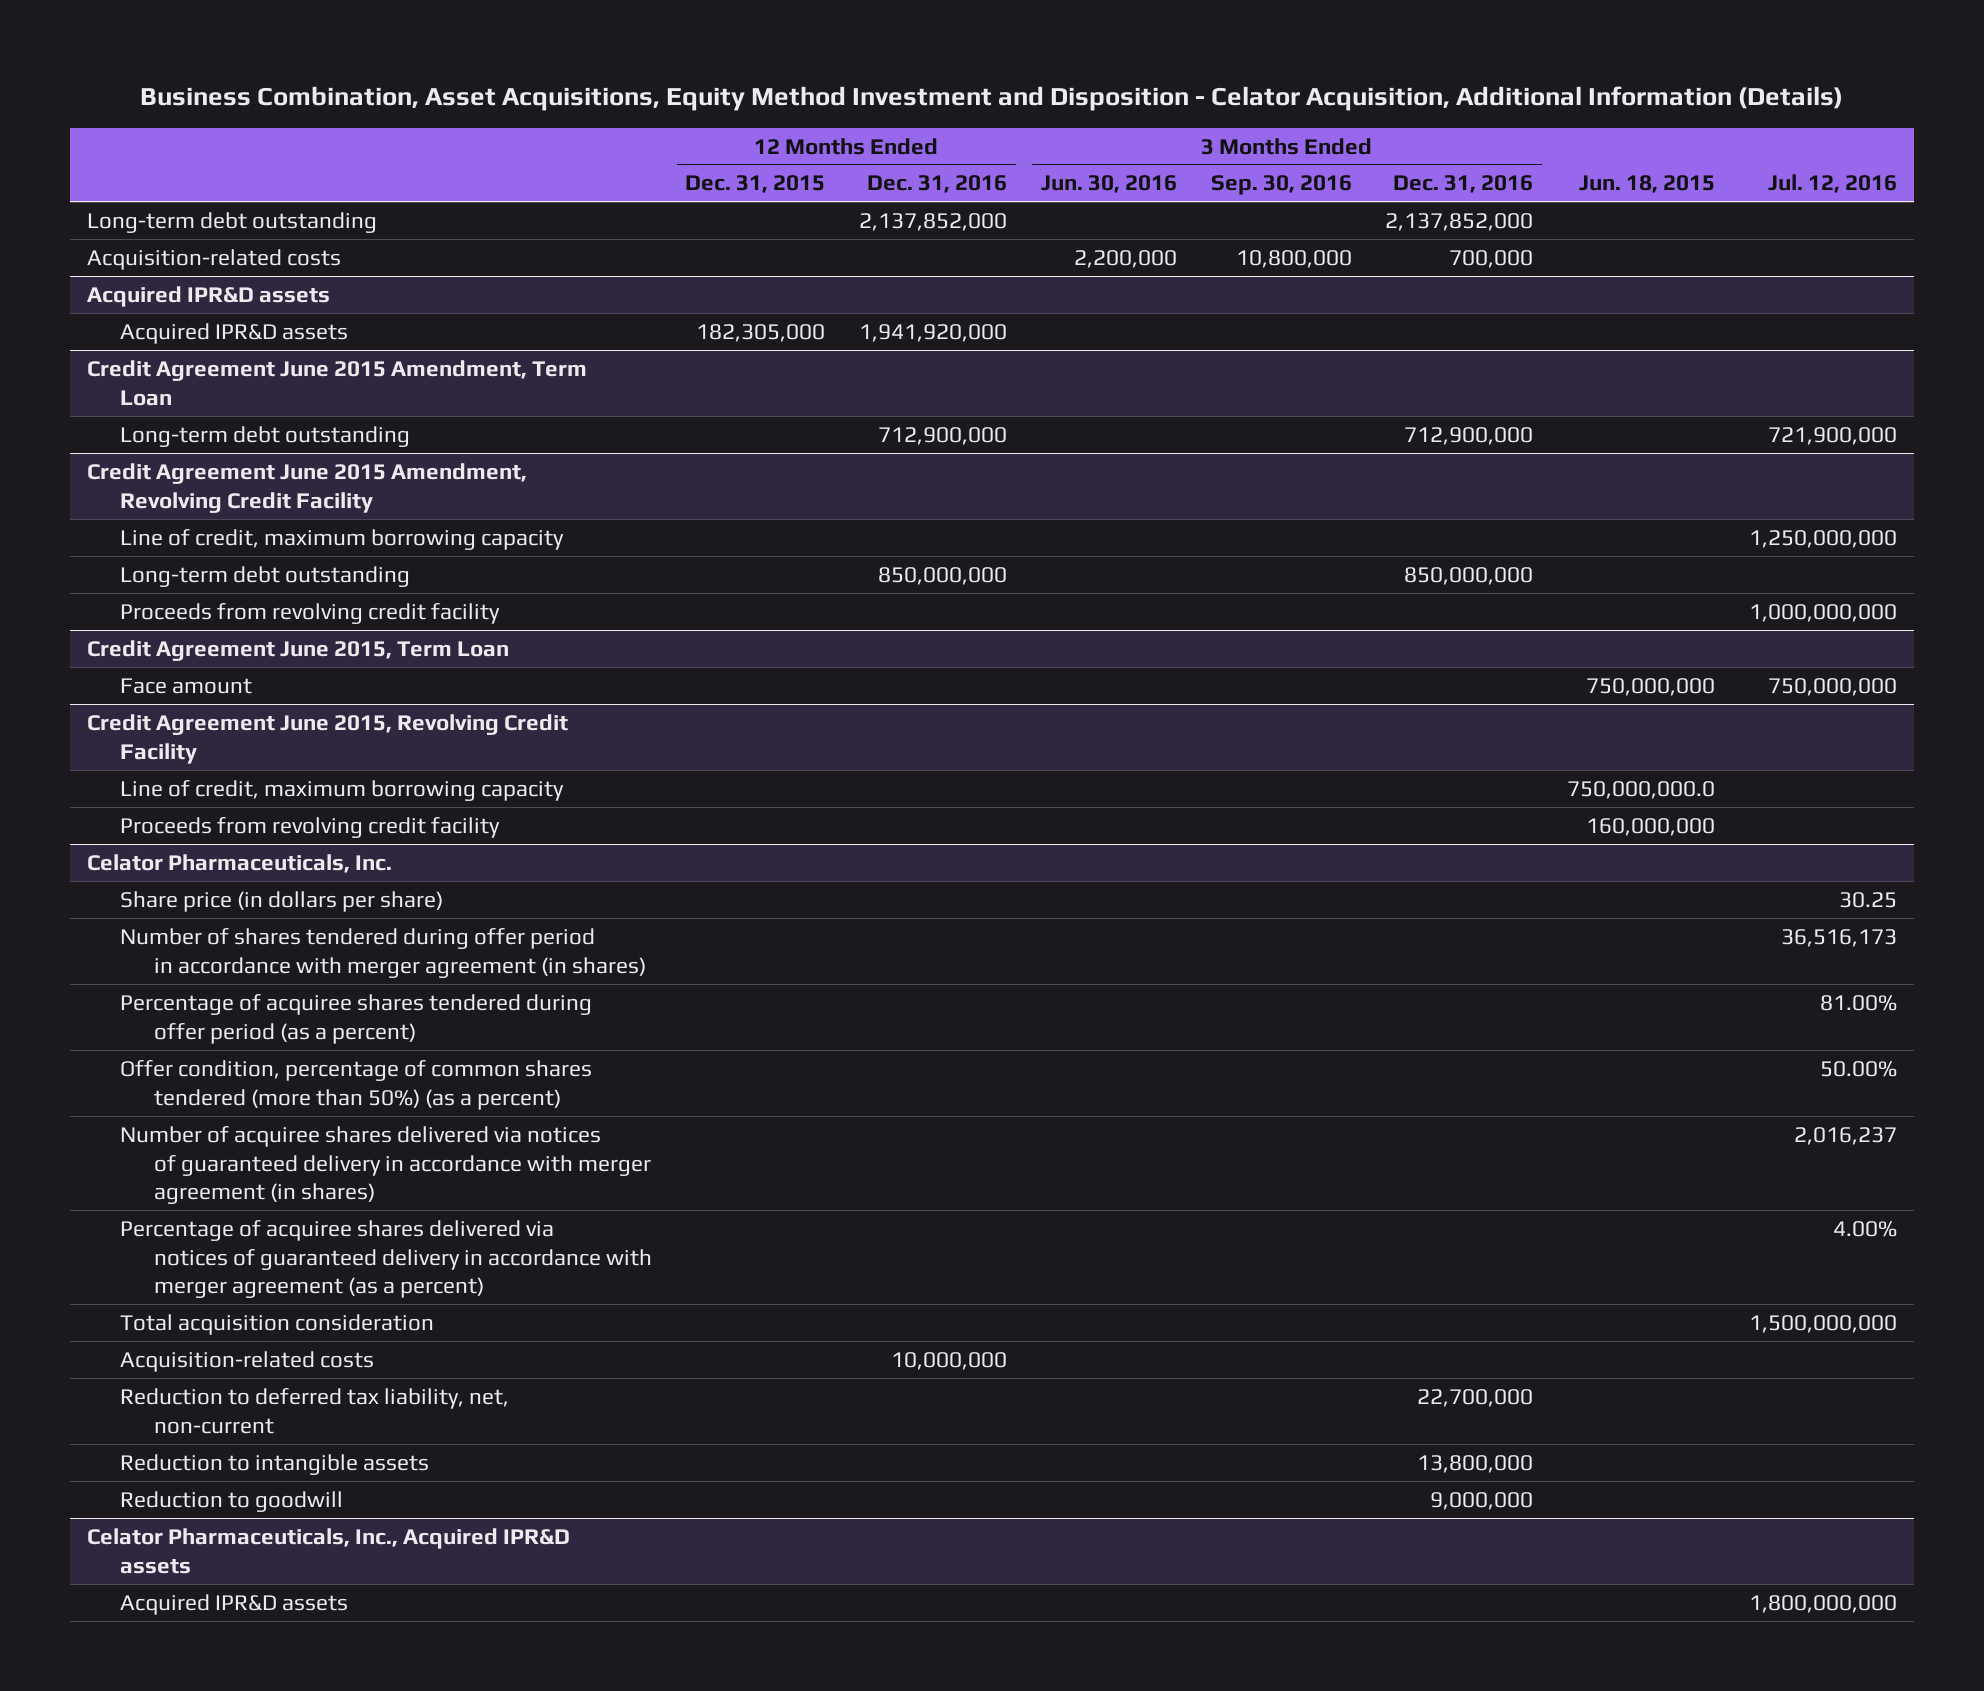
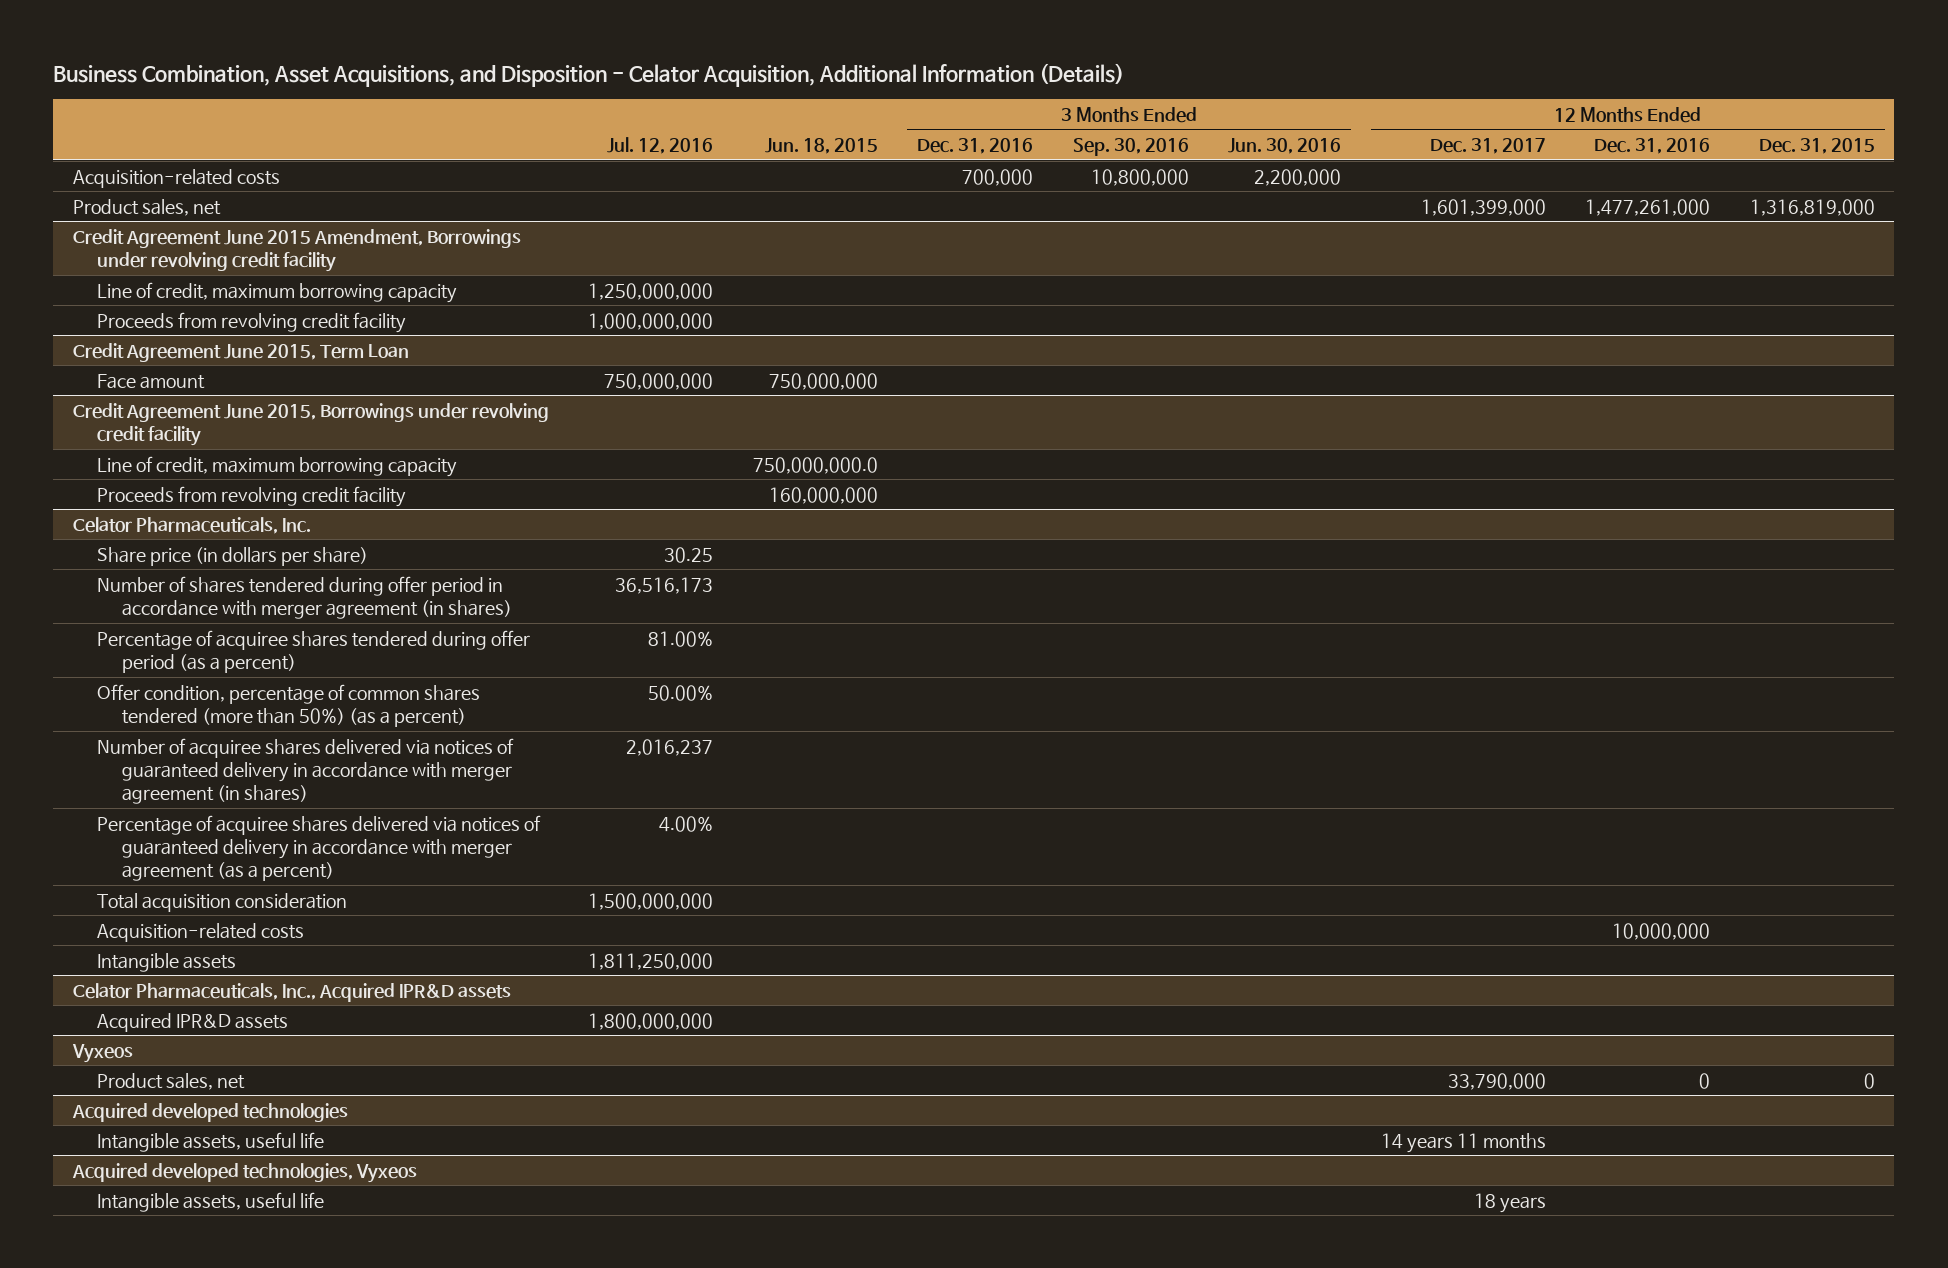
- Business Combination, Asset Acquisitions, Equity Method Investment and Disposition - Celator Acquisition, Additional Information (Details)
+ Business Combination, Asset Acquisitions, and Disposition - Celator Acquisition, Additional Information (Details)
- | 12 Months Ended Dec. 31, 2015 | 12 Months Ended Dec. 31, 2016 | 3 Months Ended Jun. 30, 2016 | 3 Months Ended Sep. 30, 2016 | 3 Months Ended Dec. 31, 2016 | Jun. 18, 2015 | Jul. 12, 2016
+ | Jul. 12, 2016 | Jun. 18, 2015 | 3 Months Ended Dec. 31, 2016 | 3 Months Ended Sep. 30, 2016 | 3 Months Ended Jun. 30, 2016 | 12 Months Ended Dec. 31, 2017 | 12 Months Ended Dec. 31, 2016 | 12 Months Ended Dec. 31, 2015
- Long-term debt outstanding | | 2,137,852,000 | | | 2,137,852,000 | |
- Acquired IPR&D assets
- Acquired IPR&D assets | 182,305,000 | 1,941,920,000 | | | | |
- Credit Agreement June 2015 Amendment, Term Loan
- Long-term debt outstanding | | 712,900,000 | | | 712,900,000 | | 721,900,000
- Credit Agreement June 2015 Amendment, Revolving Credit Facility
+ Product sales, net | | | | | | 1,601,399,000 | 1,477,261,000 | 1,316,819,000
+ Credit Agreement June 2015 Amendment, Borrowings under revolving credit facility
- Long-term debt outstanding | | 850,000,000 | | | 850,000,000 | |
- Credit Agreement June 2015, Revolving Credit Facility
+ Credit Agreement June 2015, Borrowings under revolving credit facility
@ Celator Pharmaceuticals, Inc.
- Reduction to deferred tax liability, net, non-current | | | | | 22,700,000 | |
- Reduction to intangible assets | | | | | 13,800,000 | |
- Reduction to goodwill | | | | | 9,000,000 | |
+ Intangible assets | 1,811,250,000 | | | | | | |
+ Vyxeos
+ Product sales, net | | | | | | 33,790,000 | 0 | 0
+ Acquired developed technologies
+ Intangible assets, useful life | | | | | | 14 years 11 months | |
+ Acquired developed technologies, Vyxeos
+ Intangible assets, useful life | | | | | | 18 years | |

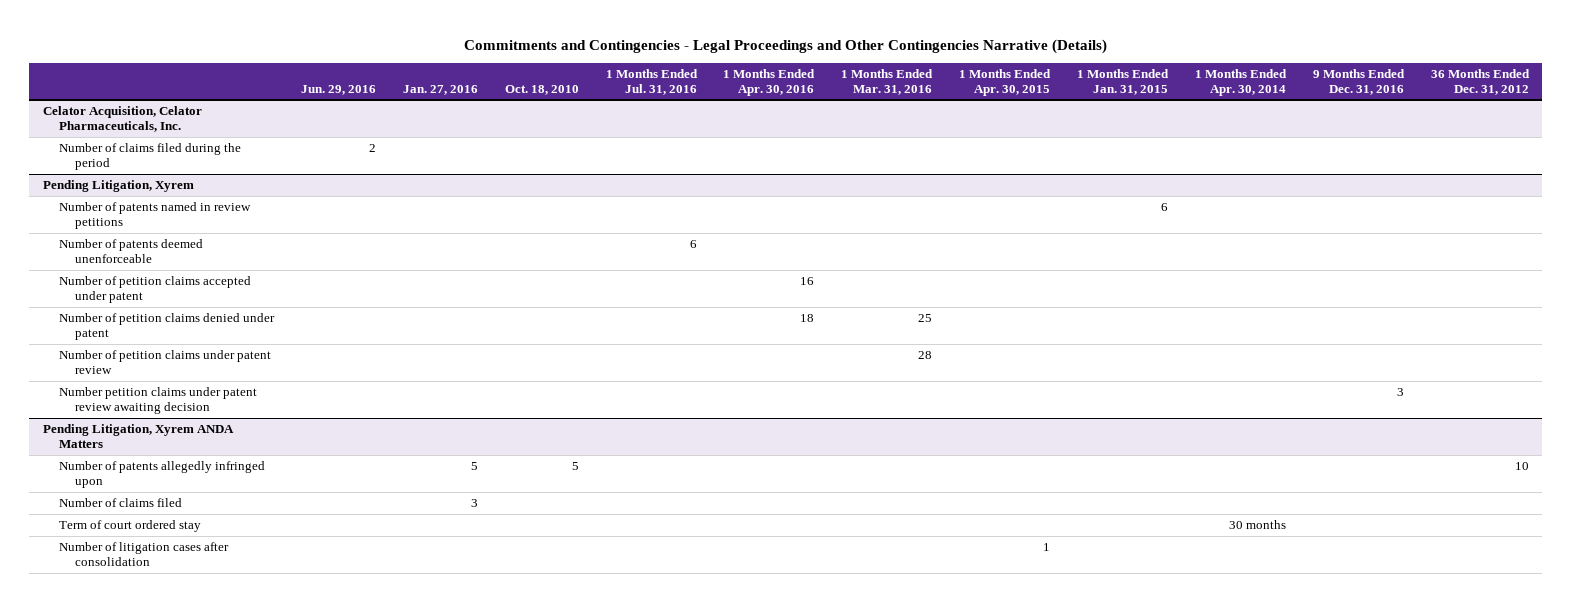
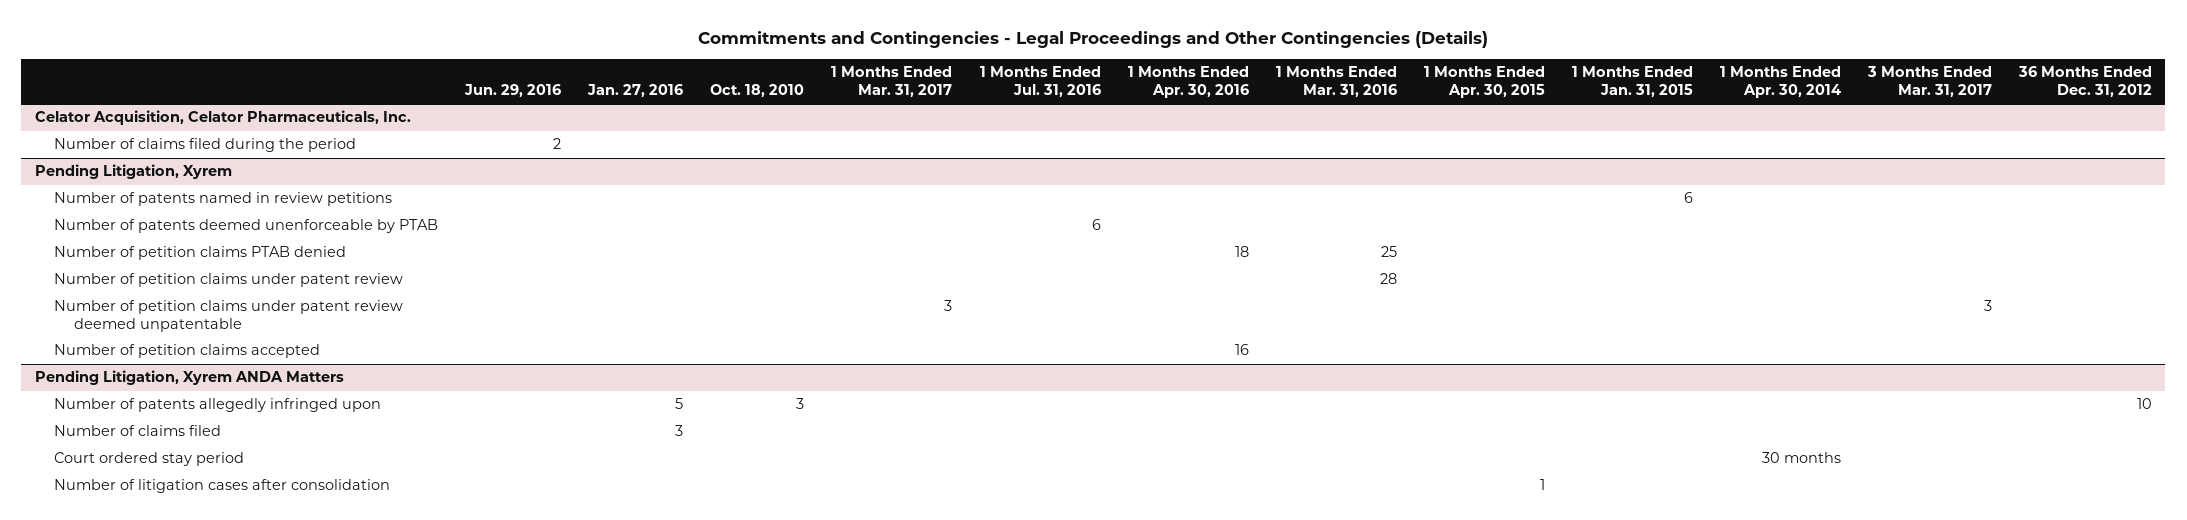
- Commitments and Contingencies - Legal Proceedings and Other Contingencies Narrative (Details)
+ Commitments and Contingencies - Legal Proceedings and Other Contingencies (Details)
- | Jun. 29, 2016 | Jan. 27, 2016 | Oct. 18, 2010 | 1 Months Ended Jul. 31, 2016 | 1 Months Ended Apr. 30, 2016 | 1 Months Ended Mar. 31, 2016 | 1 Months Ended Apr. 30, 2015 | 1 Months Ended Jan. 31, 2015 | 1 Months Ended Apr. 30, 2014 | 9 Months Ended Dec. 31, 2016 | 36 Months Ended Dec. 31, 2012
+ | Jun. 29, 2016 | Jan. 27, 2016 | Oct. 18, 2010 | 1 Months Ended Mar. 31, 2017 | 1 Months Ended Jul. 31, 2016 | 1 Months Ended Apr. 30, 2016 | 1 Months Ended Mar. 31, 2016 | 1 Months Ended Apr. 30, 2015 | 1 Months Ended Jan. 31, 2015 | 1 Months Ended Apr. 30, 2014 | 3 Months Ended Mar. 31, 2017 | 36 Months Ended Dec. 31, 2012
@ Pending Litigation, Xyrem
- Number of patents deemed unenforceable | | | | 6 | | | | | | |
- Number of petition claims accepted under patent | | | | | 16 | | | | | |
- Number of petition claims denied under patent | | | | | 18 | 25 | | | | |
+ Number of patents deemed unenforceable by PTAB | | | | | 6 | | | | | | |
+ Number of petition claims PTAB denied | | | | | | 18 | 25 | | | | |
- Number petition claims under patent review awaiting decision | | | | | | | | | | 3 |
+ Number of petition claims under patent review deemed unpatentable | | | | 3 | | | | | | | 3 |
+ Number of petition claims accepted | | | | | | 16 | | | | | |
@ Pending Litigation, Xyrem ANDA Matters
- Number of patents allegedly infringed upon | | 5 | 5 | | | | | | | | 10
+ Number of patents allegedly infringed upon | | 5 | 3 | | | | | | | | | 10
- Term of court ordered stay | | | | | | | | | 30 months | |
+ Court ordered stay period | | | | | | | | | | 30 months | |

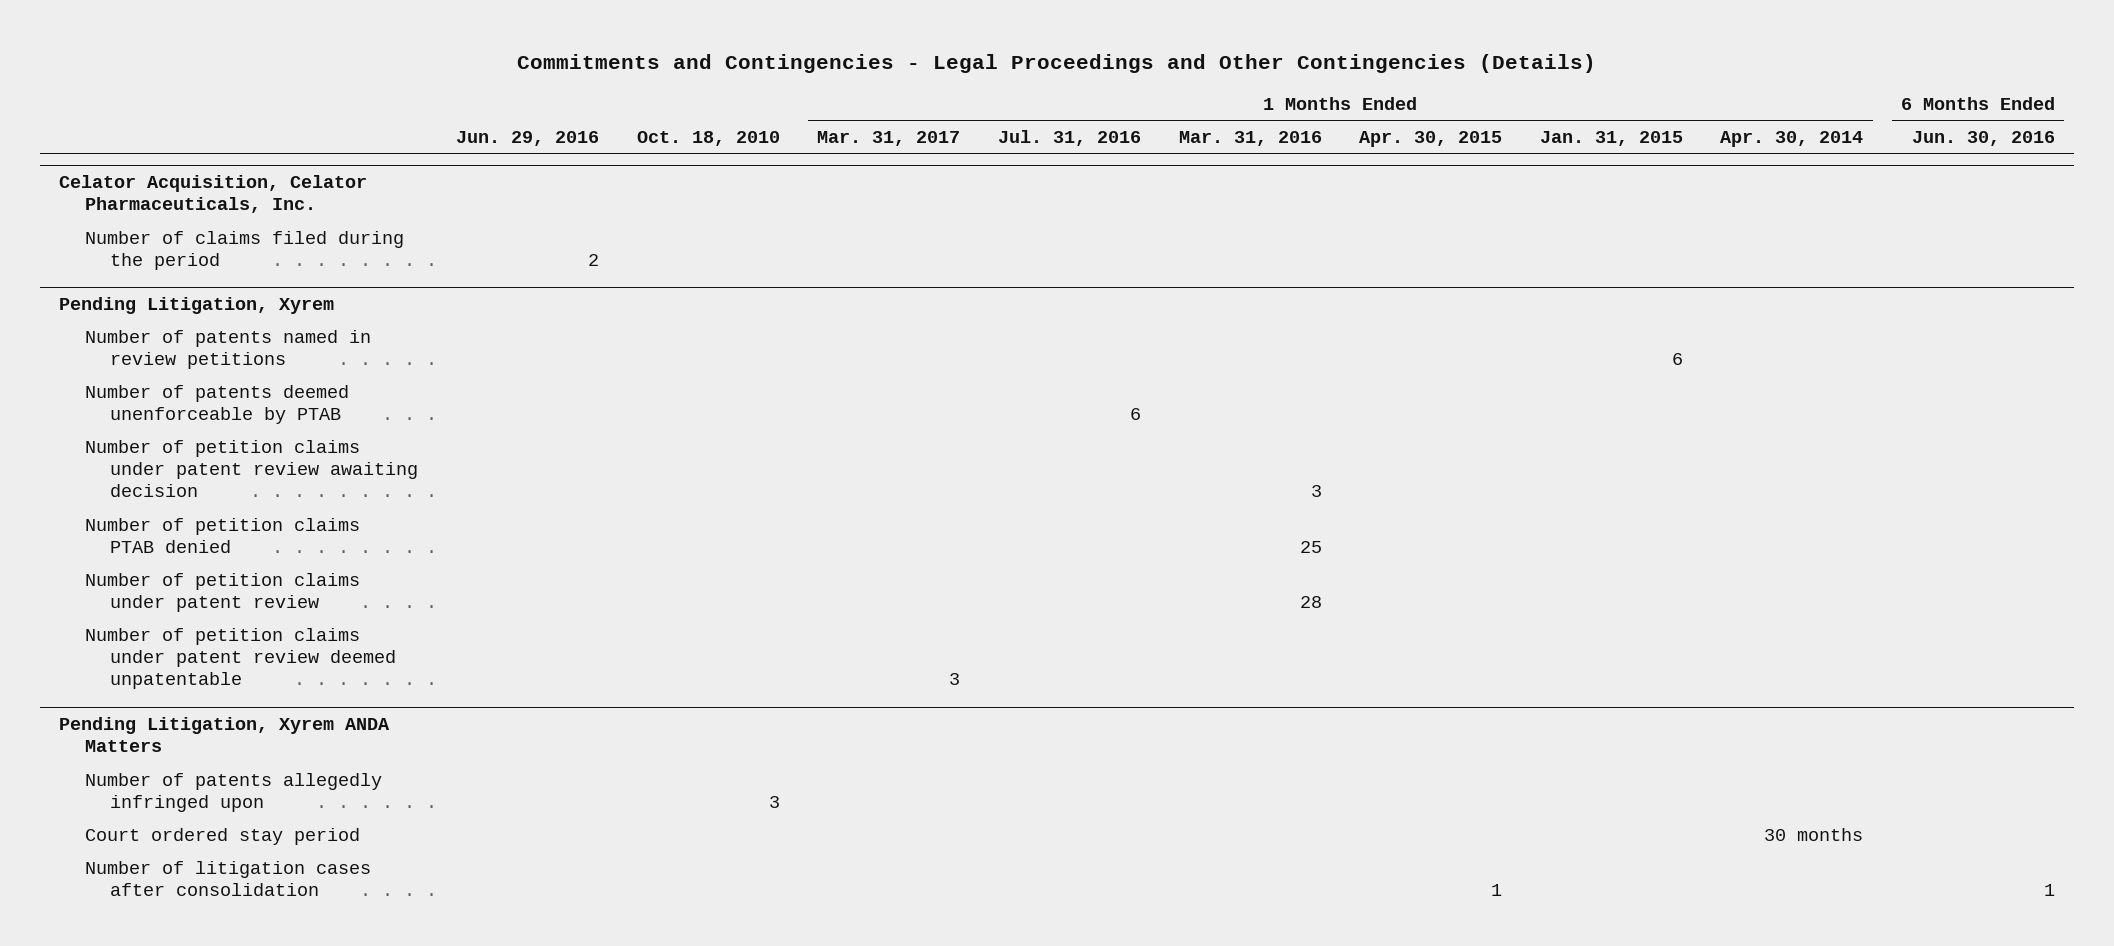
- | Jun. 29, 2016 | Jan. 27, 2016 | Oct. 18, 2010 | 1 Months Ended Mar. 31, 2017 | 1 Months Ended Jul. 31, 2016 | 1 Months Ended Apr. 30, 2016 | 1 Months Ended Mar. 31, 2016 | 1 Months Ended Apr. 30, 2015 | 1 Months Ended Jan. 31, 2015 | 1 Months Ended Apr. 30, 2014 | 3 Months Ended Mar. 31, 2017 | 36 Months Ended Dec. 31, 2012
+ | Jun. 29, 2016 | Oct. 18, 2010 | 1 Months Ended Mar. 31, 2017 | 1 Months Ended Jul. 31, 2016 | 1 Months Ended Mar. 31, 2016 | 1 Months Ended Apr. 30, 2015 | 1 Months Ended Jan. 31, 2015 | 1 Months Ended Apr. 30, 2014 | 6 Months Ended Jun. 30, 2016
@ Pending Litigation, Xyrem
+ Number of petition claims under patent review awaiting decision | | | | | 3 | | | |
- Number of petition claims accepted | | | | | | 16 | | | | | |
@ Pending Litigation, Xyrem ANDA Matters
- Number of claims filed | | 3 | | | | | | | | | |

